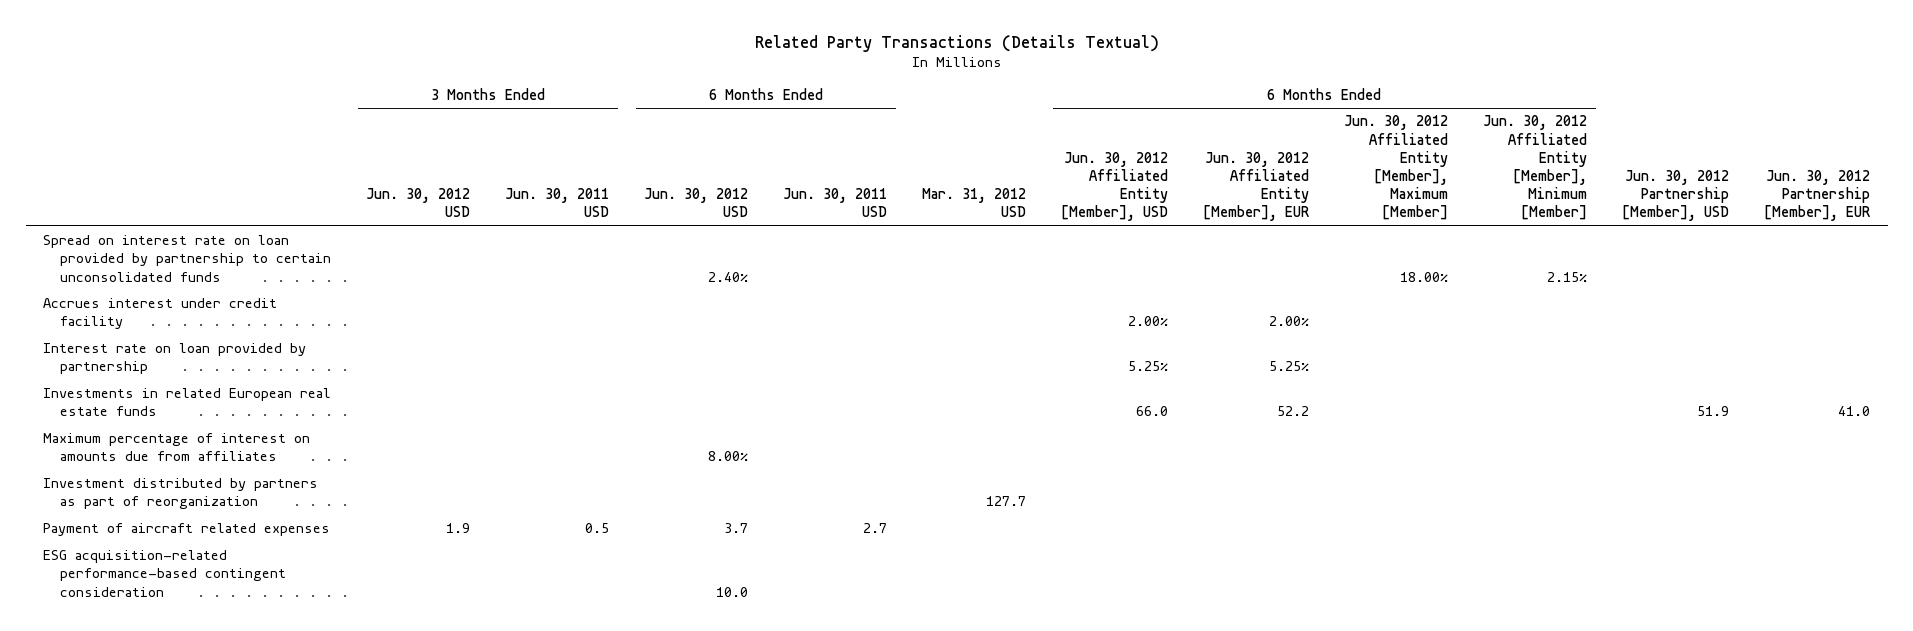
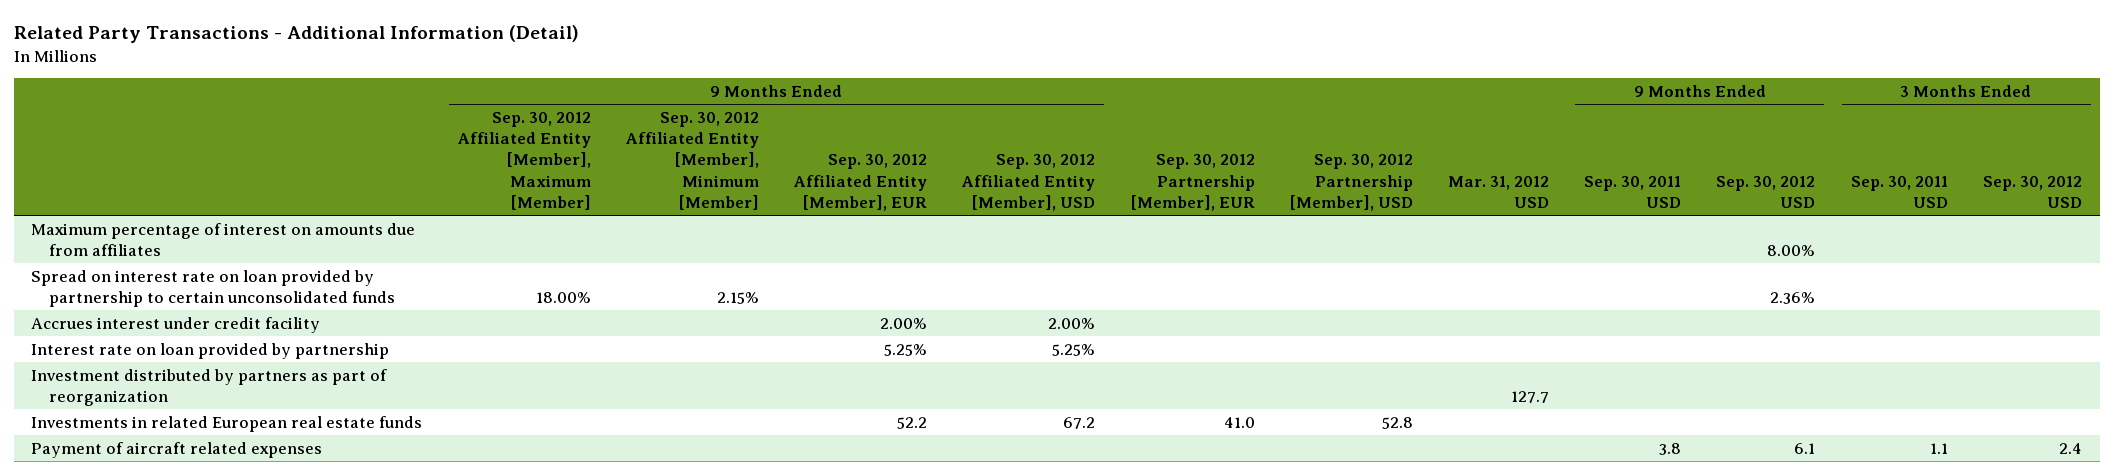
- Related Party Transactions (Details Textual)
+ Related Party Transactions - Additional Information (Detail)
- | 3 Months Ended Jun. 30, 2012 USD | 3 Months Ended Jun. 30, 2011 USD | 6 Months Ended Jun. 30, 2012 USD | 6 Months Ended Jun. 30, 2011 USD | Mar. 31, 2012 USD | 6 Months Ended Jun. 30, 2012 Affiliated Entity [Member], USD | 6 Months Ended Jun. 30, 2012 Affiliated Entity [Member], EUR | 6 Months Ended Jun. 30, 2012 Affiliated Entity [Member], Maximum [Member] | 6 Months Ended Jun. 30, 2012 Affiliated Entity [Member], Minimum [Member] | Jun. 30, 2012 Partnership [Member], USD | Jun. 30, 2012 Partnership [Member], EUR
+ | 9 Months Ended Sep. 30, 2012 Affiliated Entity [Member], Maximum [Member] | 9 Months Ended Sep. 30, 2012 Affiliated Entity [Member], Minimum [Member] | 9 Months Ended Sep. 30, 2012 Affiliated Entity [Member], EUR | 9 Months Ended Sep. 30, 2012 Affiliated Entity [Member], USD | Sep. 30, 2012 Partnership [Member], EUR | Sep. 30, 2012 Partnership [Member], USD | Mar. 31, 2012 USD | 9 Months Ended Sep. 30, 2011 USD | 9 Months Ended Sep. 30, 2012 USD | 3 Months Ended Sep. 30, 2011 USD | 3 Months Ended Sep. 30, 2012 USD
moved up: Maximum percentage of interest on amounts due from affiliates | | | | | | | | | 8.00% | |
moved down: Investments in related European real estate funds | | | 52.2 | 67.2 | 41.0 | 52.8 | | | | |
- ESG acquisition-related performance-based contingent consideration | | | 10.0 | | | | | | | |

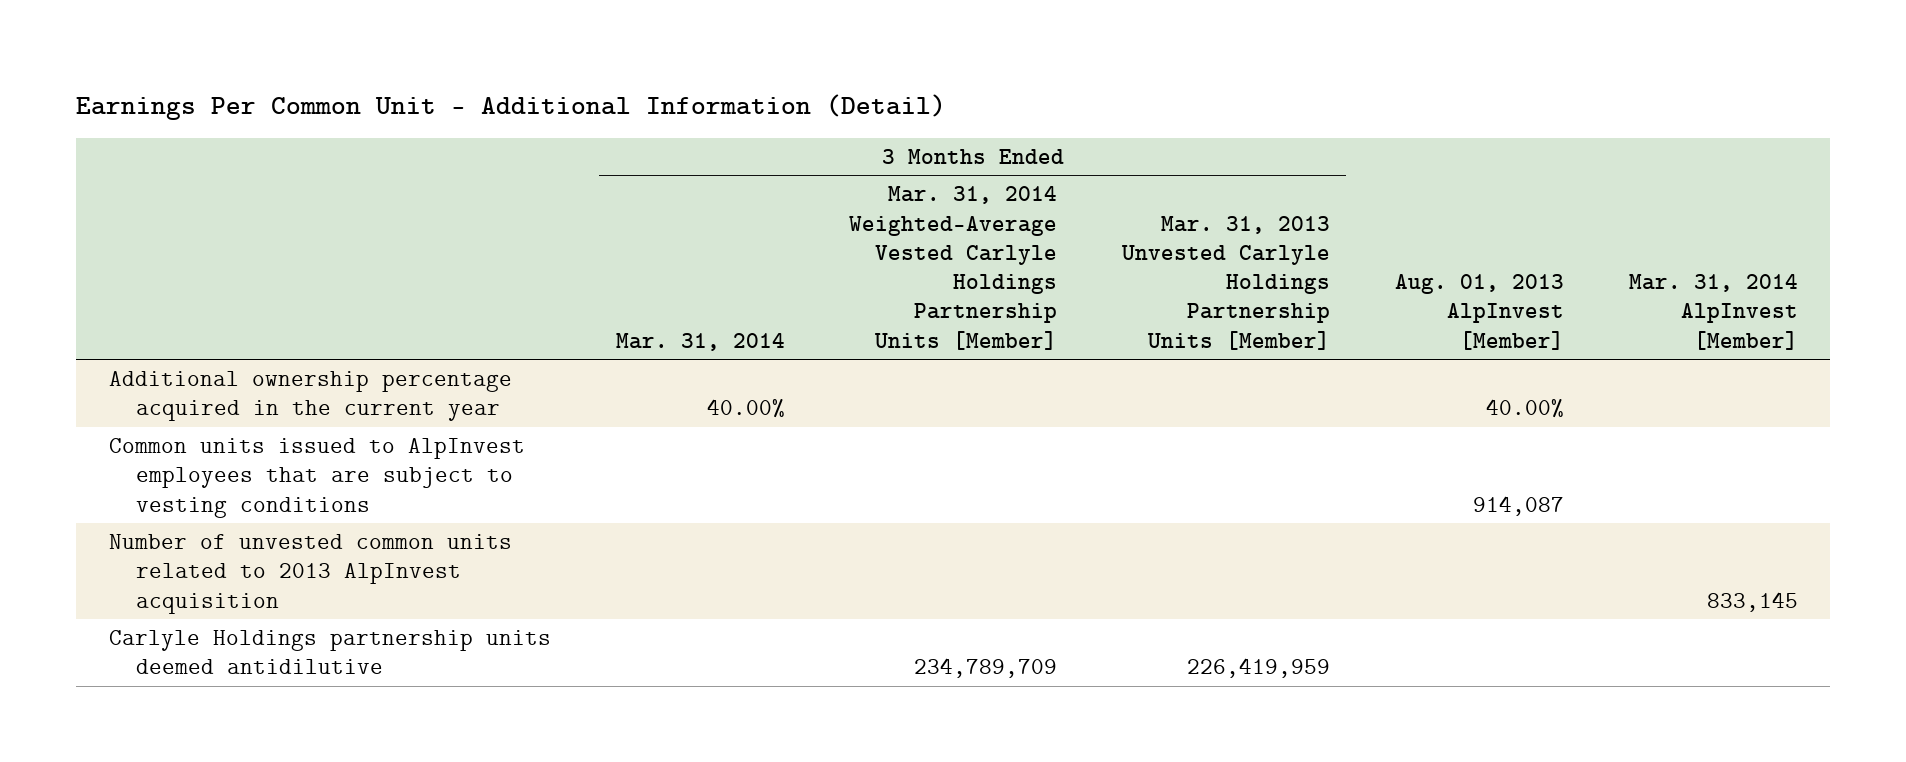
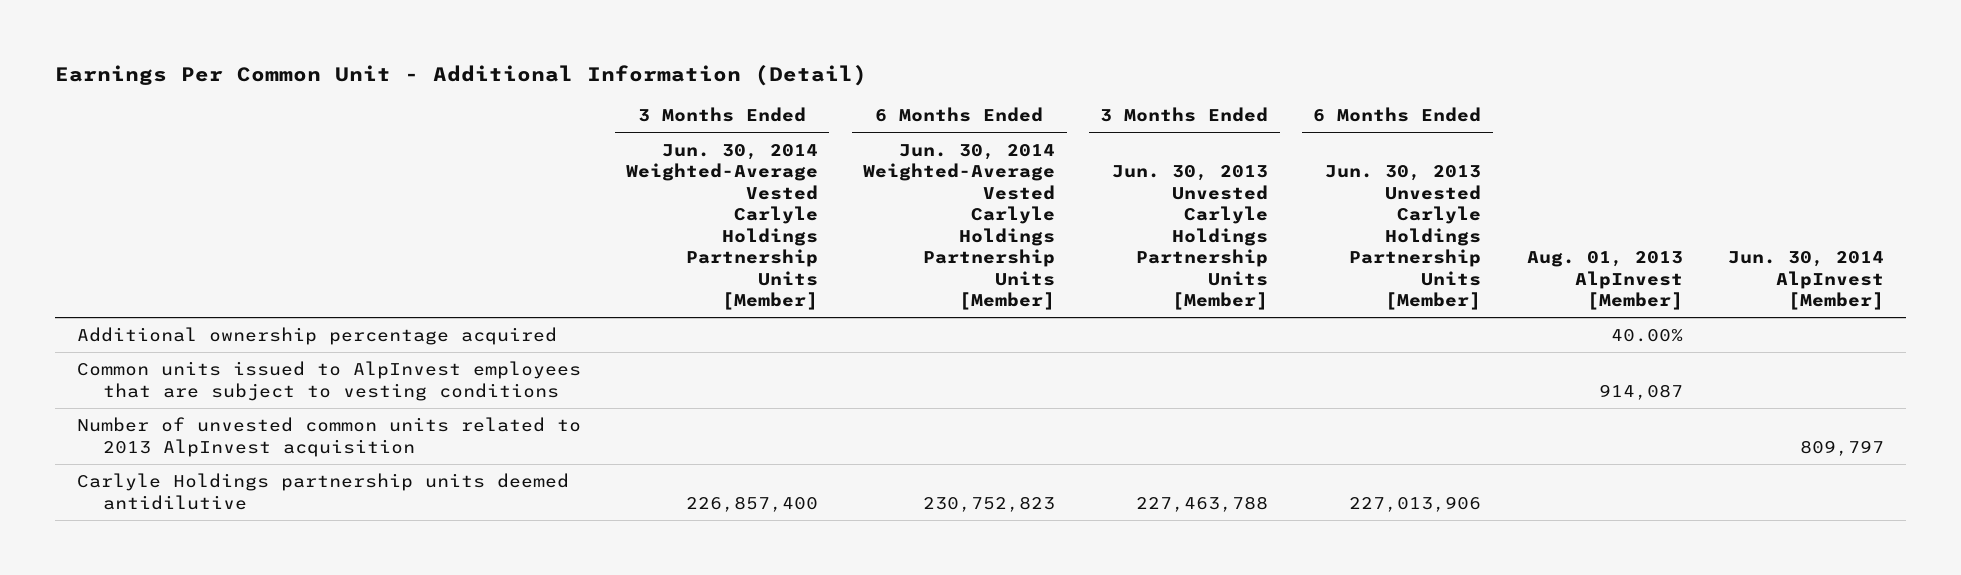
- | 3 Months Ended Mar. 31, 2014 | 3 Months Ended Mar. 31, 2014 Weighted-Average Vested Carlyle Holdings Partnership Units [Member] | 3 Months Ended Mar. 31, 2013 Unvested Carlyle Holdings Partnership Units [Member] | Aug. 01, 2013 AlpInvest [Member] | Mar. 31, 2014 AlpInvest [Member]
+ | 3 Months Ended Jun. 30, 2014 Weighted-Average Vested Carlyle Holdings Partnership Units [Member] | 6 Months Ended Jun. 30, 2014 Weighted-Average Vested Carlyle Holdings Partnership Units [Member] | 3 Months Ended Jun. 30, 2013 Unvested Carlyle Holdings Partnership Units [Member] | 6 Months Ended Jun. 30, 2013 Unvested Carlyle Holdings Partnership Units [Member] | Aug. 01, 2013 AlpInvest [Member] | Jun. 30, 2014 AlpInvest [Member]
- Additional ownership percentage acquired in the current year | 40.00% | | | 40.00% |
+ Additional ownership percentage acquired | | | | | 40.00% |

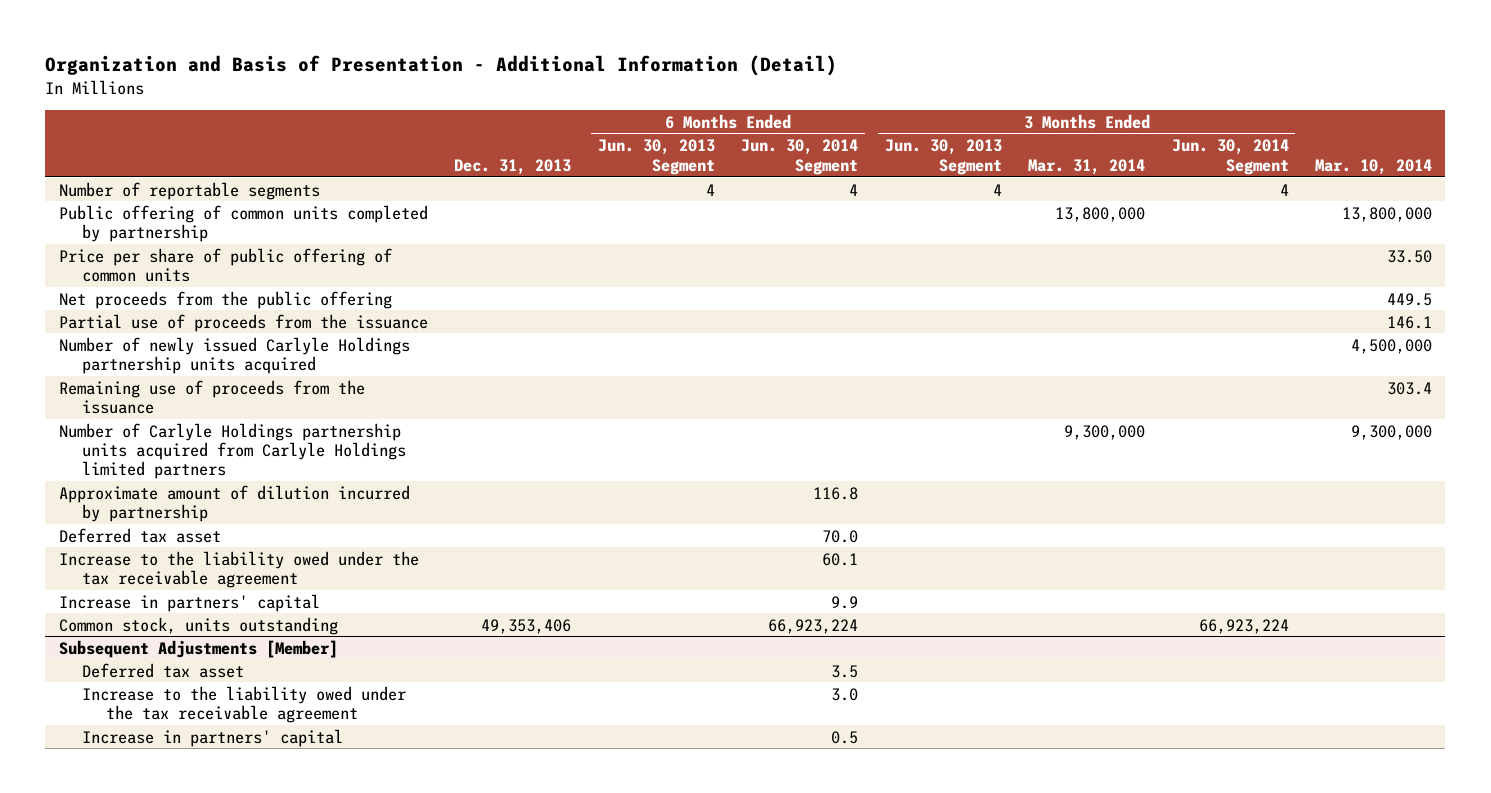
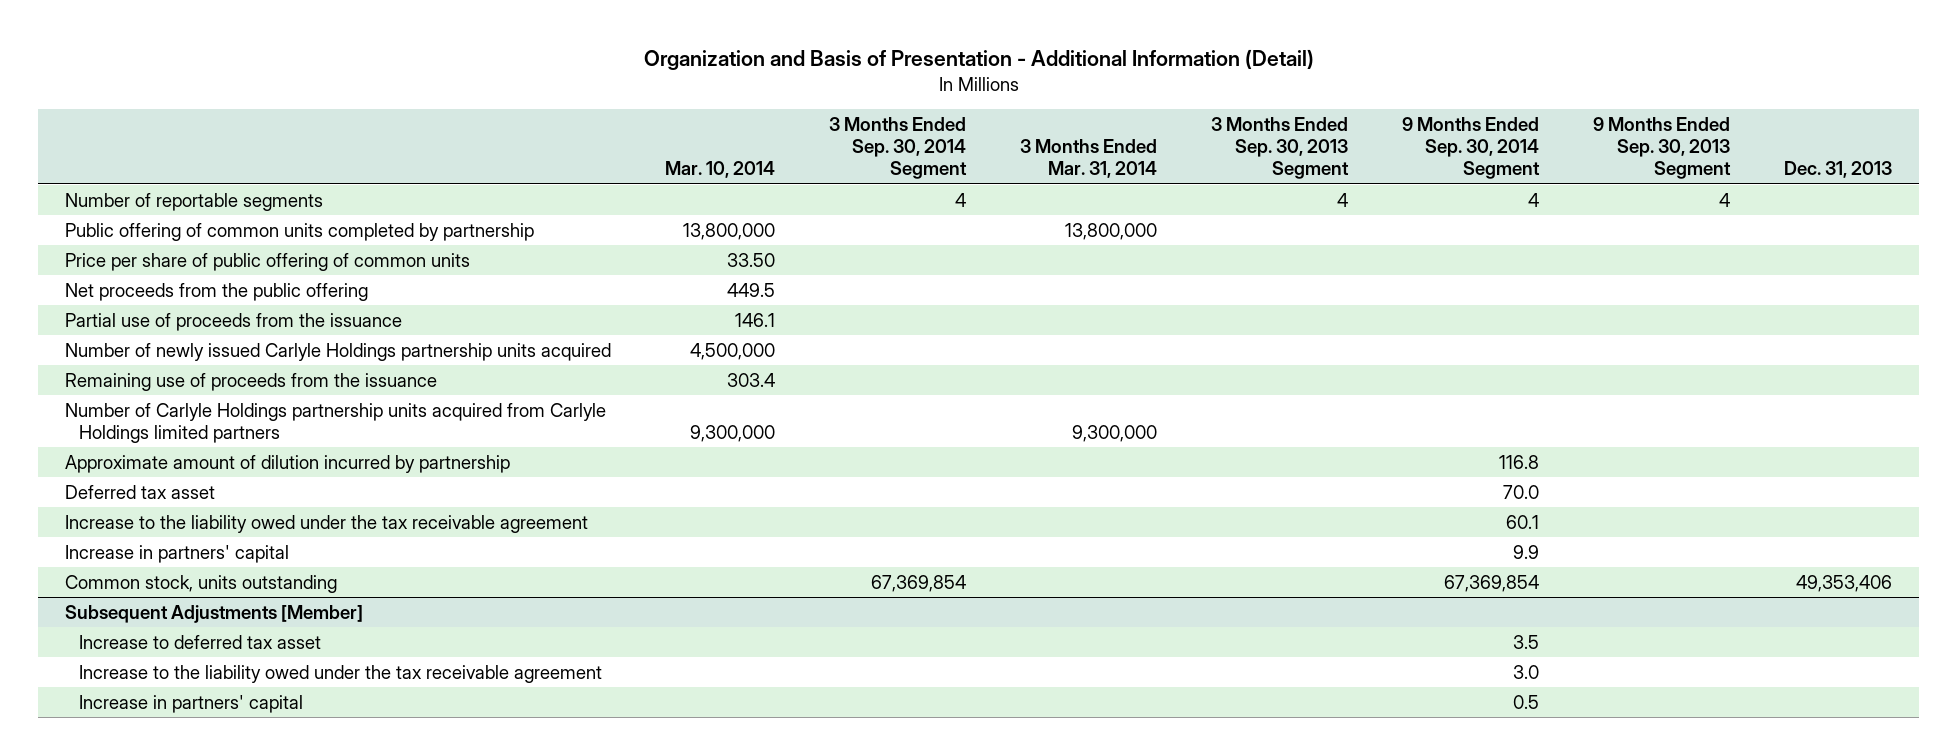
- | Dec. 31, 2013 | 6 Months Ended Jun. 30, 2013 Segment | 6 Months Ended Jun. 30, 2014 Segment | 3 Months Ended Jun. 30, 2013 Segment | 3 Months Ended Mar. 31, 2014 | 3 Months Ended Jun. 30, 2014 Segment | Mar. 10, 2014
+ | Mar. 10, 2014 | 3 Months Ended Sep. 30, 2014 Segment | 3 Months Ended Mar. 31, 2014 | 3 Months Ended Sep. 30, 2013 Segment | 9 Months Ended Sep. 30, 2014 Segment | 9 Months Ended Sep. 30, 2013 Segment | Dec. 31, 2013
@ Subsequent Adjustments [Member]
- Deferred tax asset | | | 3.5 | | | |
+ Increase to deferred tax asset | | | | | 3.5 | |

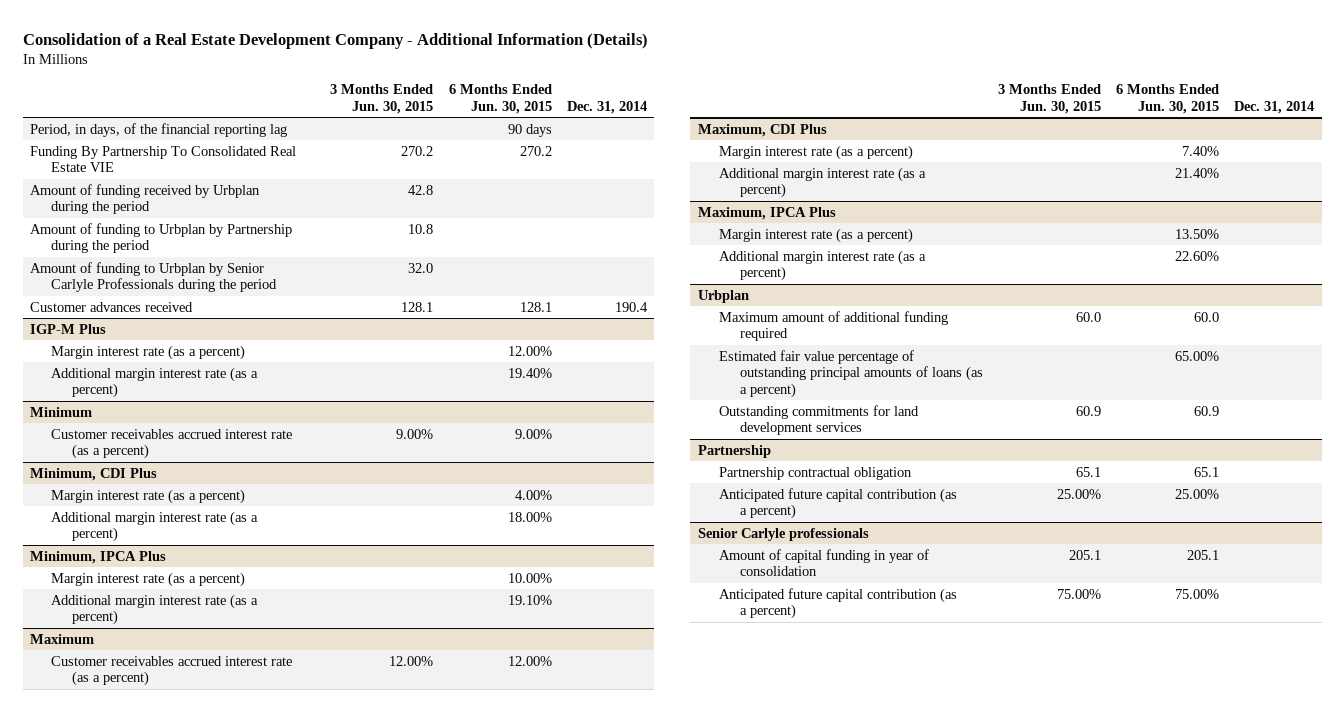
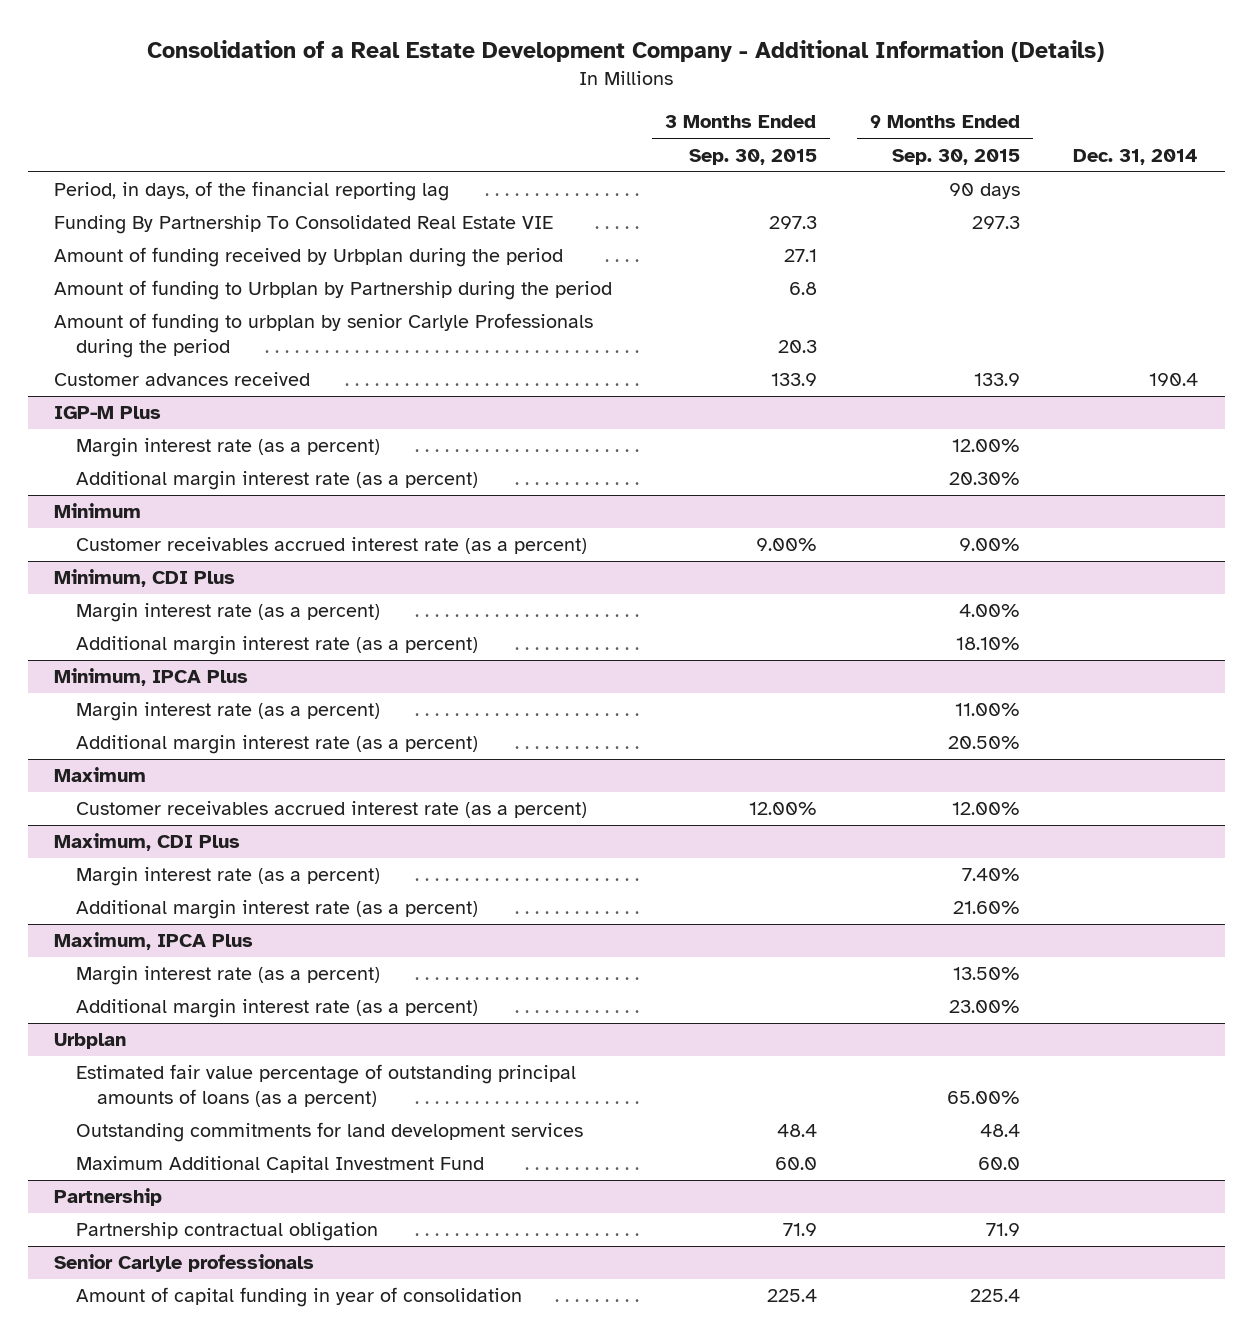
- | 3 Months Ended Jun. 30, 2015 | 6 Months Ended Jun. 30, 2015 | Dec. 31, 2014
+ | 3 Months Ended Sep. 30, 2015 | 9 Months Ended Sep. 30, 2015 | Dec. 31, 2014
- Amount of funding to Urbplan by Senior Carlyle Professionals during the period | 32.0 | |
+ Amount of funding to urbplan by senior Carlyle Professionals during the period | 20.3 | |
@ Urbplan
- Maximum amount of additional funding required | 60.0 | 60.0 |
+ Maximum Additional Capital Investment Fund | 60.0 | 60.0 |
@ Partnership
- Anticipated future capital contribution (as a percent) | 25.00% | 25.00% |
@ Senior Carlyle professionals
- Anticipated future capital contribution (as a percent) | 75.00% | 75.00% |

